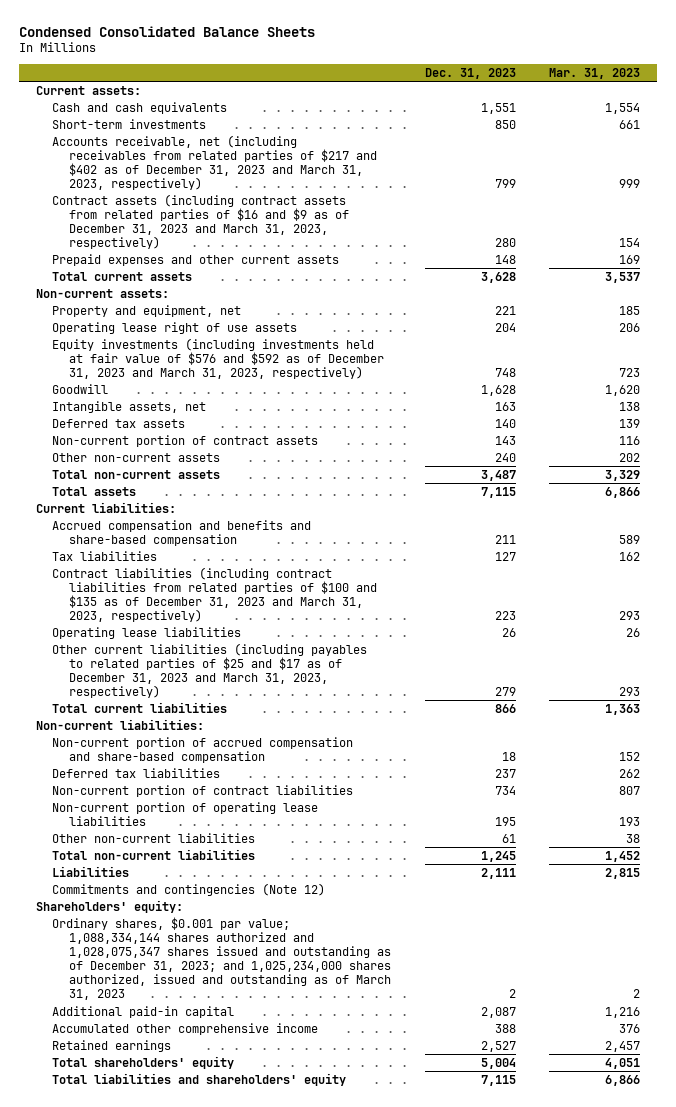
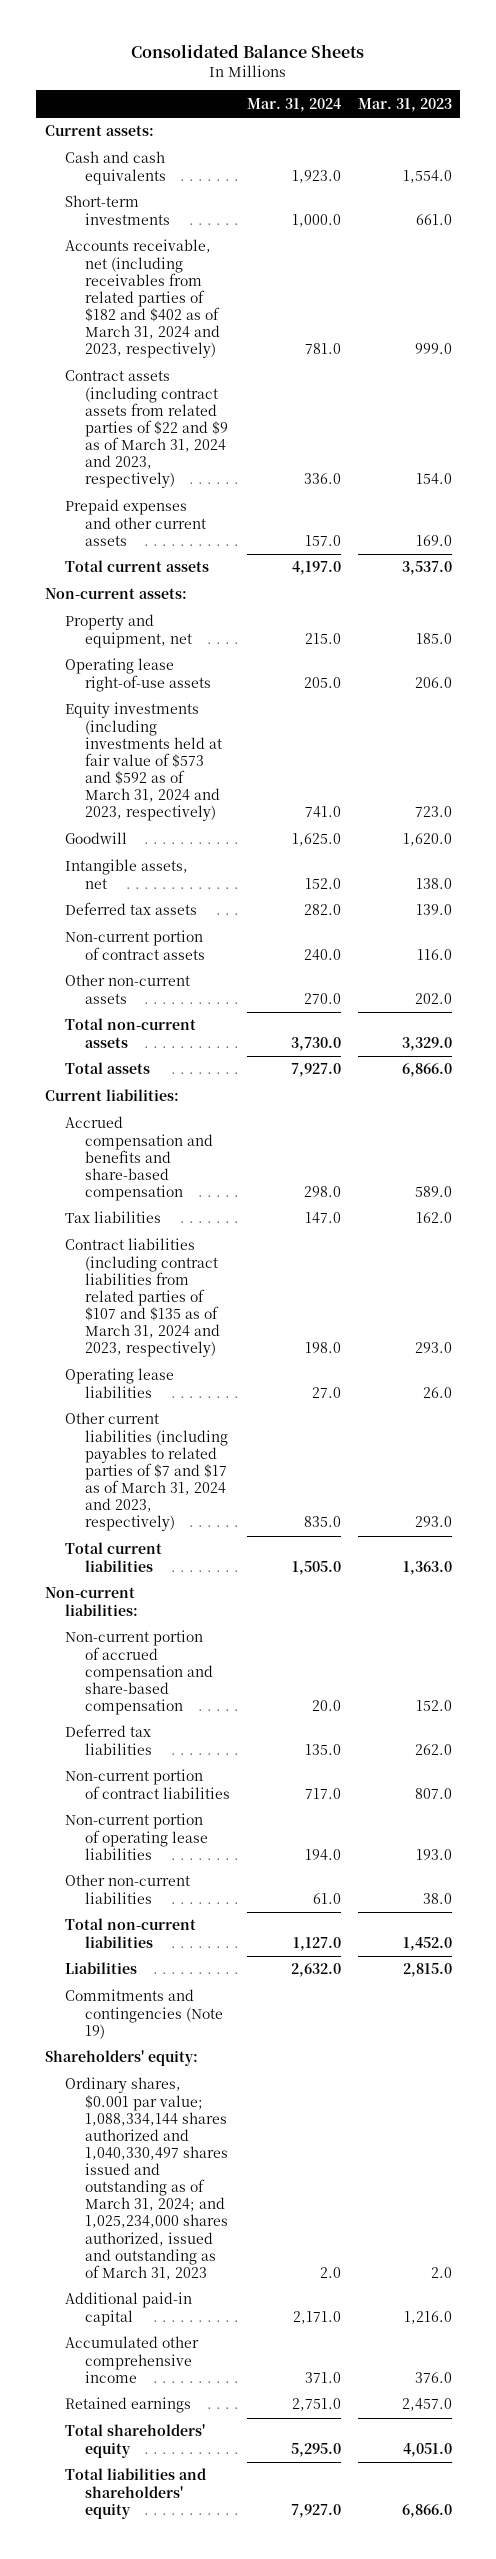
- Condensed Consolidated Balance Sheets
+ Consolidated Balance Sheets
- | Dec. 31, 2023 | Mar. 31, 2023
+ | Mar. 31, 2024 | Mar. 31, 2023
- Cash and cash equivalents | 1,551 | 1,554
- Short-term investments | 850 | 661
- Accounts receivable, net (including receivables from related parties of $217 and $402 as of December 31, 2023 and March 31, 2023, respectively) | 799 | 999
- Contract assets (including contract assets from related parties of $16 and $9 as of December 31, 2023 and March 31, 2023, respectively) | 280 | 154
- Prepaid expenses and other current assets | 148 | 169
- Total current assets | 3,628 | 3,537
+ Cash and cash equivalents | 1,923.0 | 1,554.0
+ Short-term investments | 1,000.0 | 661.0
+ Accounts receivable, net (including receivables from related parties of $182 and $402 as of March 31, 2024 and 2023, respectively) | 781.0 | 999.0
+ Contract assets (including contract assets from related parties of $22 and $9 as of March 31, 2024 and 2023, respectively) | 336.0 | 154.0
+ Prepaid expenses and other current assets | 157.0 | 169.0
+ Total current assets | 4,197.0 | 3,537.0
- Property and equipment, net | 221 | 185
- Operating lease right of use assets | 204 | 206
- Equity investments (including investments held at fair value of $576 and $592 as of December 31, 2023 and March 31, 2023, respectively) | 748 | 723
- Goodwill | 1,628 | 1,620
- Intangible assets, net | 163 | 138
- Deferred tax assets | 140 | 139
- Non-current portion of contract assets | 143 | 116
- Other non-current assets | 240 | 202
- Total non-current assets | 3,487 | 3,329
- Total assets | 7,115 | 6,866
+ Property and equipment, net | 215.0 | 185.0
+ Operating lease right-of-use assets | 205.0 | 206.0
+ Equity investments (including investments held at fair value of $573 and $592 as of March 31, 2024 and 2023, respectively) | 741.0 | 723.0
+ Goodwill | 1,625.0 | 1,620.0
+ Intangible assets, net | 152.0 | 138.0
+ Deferred tax assets | 282.0 | 139.0
+ Non-current portion of contract assets | 240.0 | 116.0
+ Other non-current assets | 270.0 | 202.0
+ Total non-current assets | 3,730.0 | 3,329.0
+ Total assets | 7,927.0 | 6,866.0
- Accrued compensation and benefits and share-based compensation | 211 | 589
- Tax liabilities | 127 | 162
- Contract liabilities (including contract liabilities from related parties of $100 and $135 as of December 31, 2023 and March 31, 2023, respectively) | 223 | 293
- Operating lease liabilities | 26 | 26
- Other current liabilities (including payables to related parties of $25 and $17 as of December 31, 2023 and March 31, 2023, respectively) | 279 | 293
- Total current liabilities | 866 | 1,363
+ Accrued compensation and benefits and share-based compensation | 298.0 | 589.0
+ Tax liabilities | 147.0 | 162.0
+ Contract liabilities (including contract liabilities from related parties of $107 and $135 as of March 31, 2024 and 2023, respectively) | 198.0 | 293.0
+ Operating lease liabilities | 27.0 | 26.0
+ Other current liabilities (including payables to related parties of $7 and $17 as of March 31, 2024 and 2023, respectively) | 835.0 | 293.0
+ Total current liabilities | 1,505.0 | 1,363.0
- Non-current portion of accrued compensation and share-based compensation | 18 | 152
- Deferred tax liabilities | 237 | 262
- Non-current portion of contract liabilities | 734 | 807
- Non-current portion of operating lease liabilities | 195 | 193
- Other non-current liabilities | 61 | 38
- Total non-current liabilities | 1,245 | 1,452
- Liabilities | 2,111 | 2,815
- Commitments and contingencies (Note 12)
+ Non-current portion of accrued compensation and share-based compensation | 20.0 | 152.0
+ Deferred tax liabilities | 135.0 | 262.0
+ Non-current portion of contract liabilities | 717.0 | 807.0
+ Non-current portion of operating lease liabilities | 194.0 | 193.0
+ Other non-current liabilities | 61.0 | 38.0
+ Total non-current liabilities | 1,127.0 | 1,452.0
+ Liabilities | 2,632.0 | 2,815.0
+ Commitments and contingencies (Note 19)
- Ordinary shares, $0.001 par value; 1,088,334,144 shares authorized and 1,028,075,347 shares issued and outstanding as of December 31, 2023; and 1,025,234,000 shares authorized, issued and outstanding as of March 31, 2023 | 2 | 2
- Additional paid-in capital | 2,087 | 1,216
- Accumulated other comprehensive income | 388 | 376
- Retained earnings | 2,527 | 2,457
- Total shareholders' equity | 5,004 | 4,051
- Total liabilities and shareholders' equity | 7,115 | 6,866
+ Ordinary shares, $0.001 par value; 1,088,334,144 shares authorized and 1,040,330,497 shares issued and outstanding as of March 31, 2024; and 1,025,234,000 shares authorized, issued and outstanding as of March 31, 2023 | 2.0 | 2.0
+ Additional paid-in capital | 2,171.0 | 1,216.0
+ Accumulated other comprehensive income | 371.0 | 376.0
+ Retained earnings | 2,751.0 | 2,457.0
+ Total shareholders' equity | 5,295.0 | 4,051.0
+ Total liabilities and shareholders' equity | 7,927.0 | 6,866.0

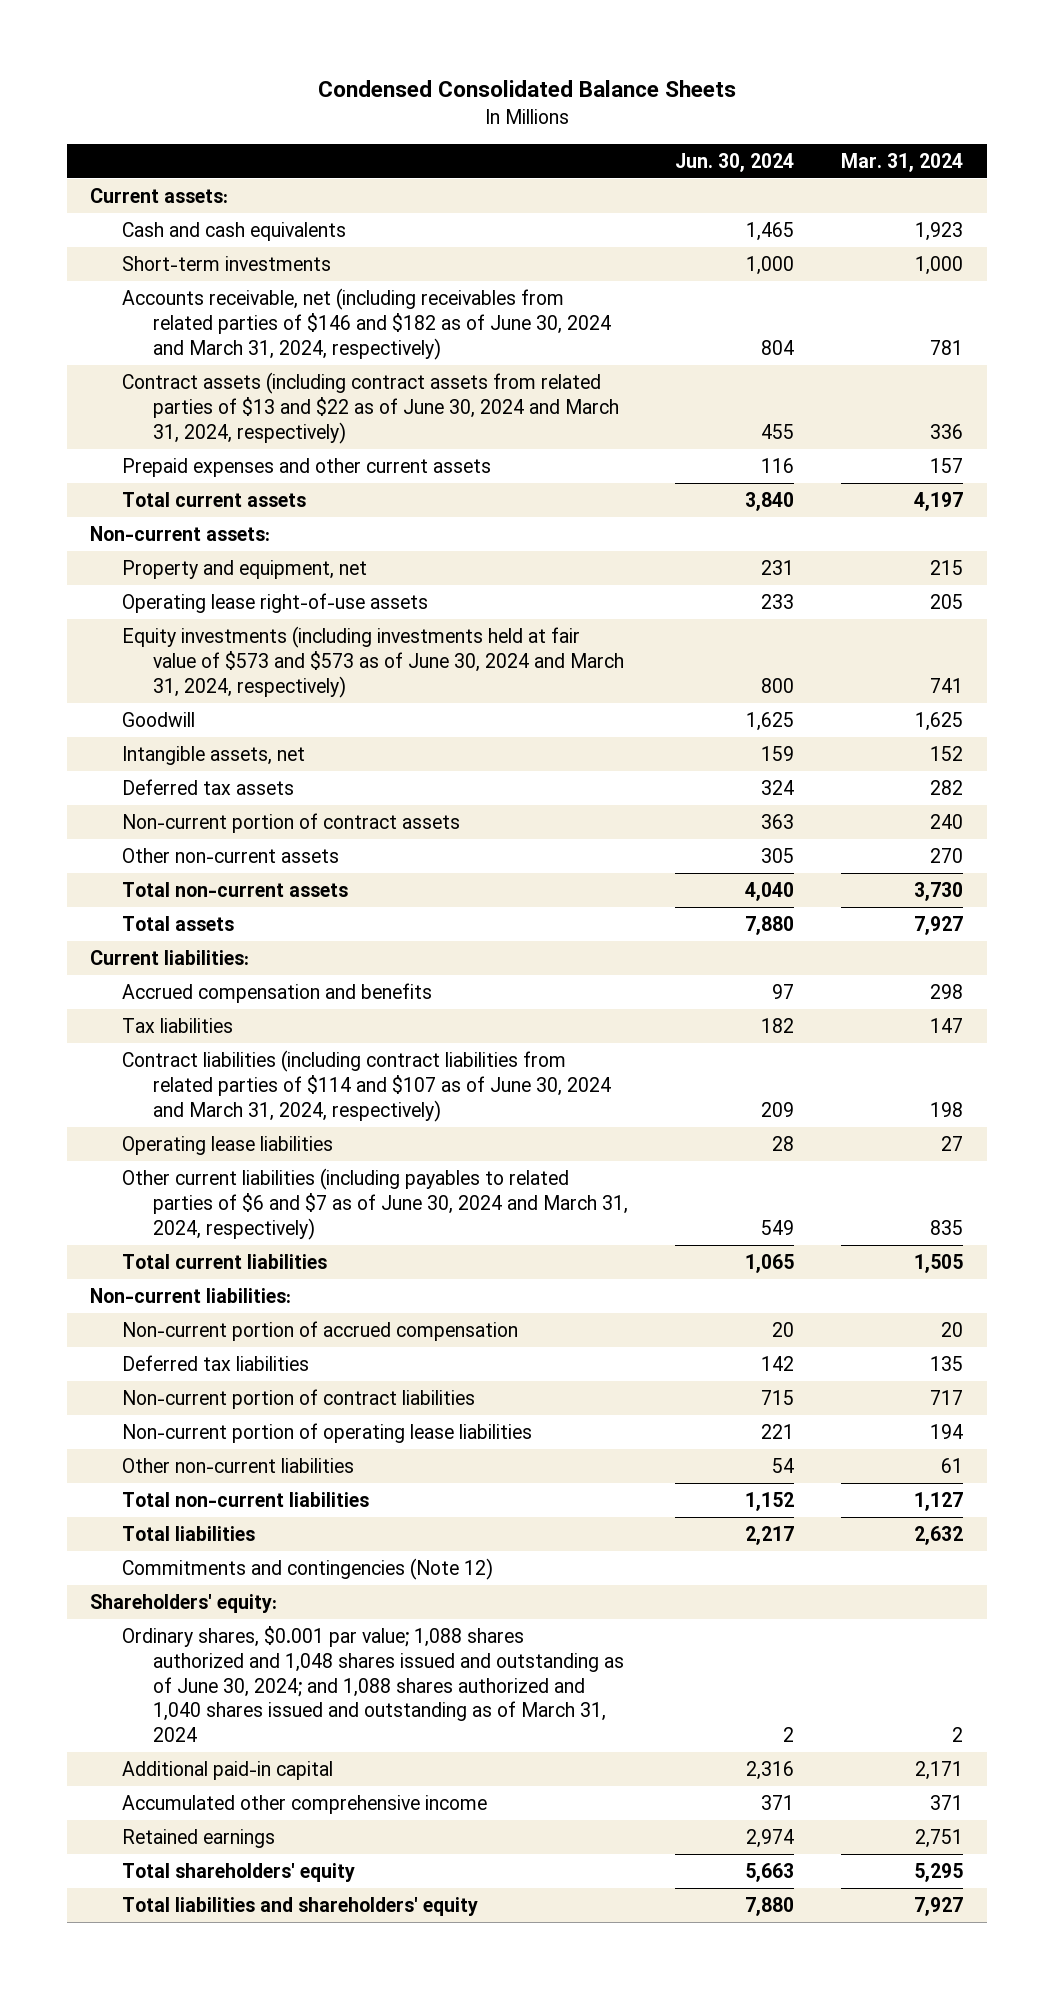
- Consolidated Balance Sheets
+ Condensed Consolidated Balance Sheets
- | Mar. 31, 2024 | Mar. 31, 2023
+ | Jun. 30, 2024 | Mar. 31, 2024
- Cash and cash equivalents | 1,923.0 | 1,554.0
- Short-term investments | 1,000.0 | 661.0
- Accounts receivable, net (including receivables from related parties of $182 and $402 as of March 31, 2024 and 2023, respectively) | 781.0 | 999.0
- Contract assets (including contract assets from related parties of $22 and $9 as of March 31, 2024 and 2023, respectively) | 336.0 | 154.0
- Prepaid expenses and other current assets | 157.0 | 169.0
- Total current assets | 4,197.0 | 3,537.0
+ Cash and cash equivalents | 1,465 | 1,923
+ Short-term investments | 1,000 | 1,000
+ Accounts receivable, net (including receivables from related parties of $146 and $182 as of June 30, 2024 and March 31, 2024, respectively) | 804 | 781
+ Contract assets (including contract assets from related parties of $13 and $22 as of June 30, 2024 and March 31, 2024, respectively) | 455 | 336
+ Prepaid expenses and other current assets | 116 | 157
+ Total current assets | 3,840 | 4,197
- Property and equipment, net | 215.0 | 185.0
- Operating lease right-of-use assets | 205.0 | 206.0
- Equity investments (including investments held at fair value of $573 and $592 as of March 31, 2024 and 2023, respectively) | 741.0 | 723.0
- Goodwill | 1,625.0 | 1,620.0
- Intangible assets, net | 152.0 | 138.0
- Deferred tax assets | 282.0 | 139.0
- Non-current portion of contract assets | 240.0 | 116.0
- Other non-current assets | 270.0 | 202.0
- Total non-current assets | 3,730.0 | 3,329.0
- Total assets | 7,927.0 | 6,866.0
+ Property and equipment, net | 231 | 215
+ Operating lease right-of-use assets | 233 | 205
+ Equity investments (including investments held at fair value of $573 and $573 as of June 30, 2024 and March 31, 2024, respectively) | 800 | 741
+ Goodwill | 1,625 | 1,625
+ Intangible assets, net | 159 | 152
+ Deferred tax assets | 324 | 282
+ Non-current portion of contract assets | 363 | 240
+ Other non-current assets | 305 | 270
+ Total non-current assets | 4,040 | 3,730
+ Total assets | 7,880 | 7,927
- Accrued compensation and benefits and share-based compensation | 298.0 | 589.0
- Tax liabilities | 147.0 | 162.0
- Contract liabilities (including contract liabilities from related parties of $107 and $135 as of March 31, 2024 and 2023, respectively) | 198.0 | 293.0
- Operating lease liabilities | 27.0 | 26.0
- Other current liabilities (including payables to related parties of $7 and $17 as of March 31, 2024 and 2023, respectively) | 835.0 | 293.0
- Total current liabilities | 1,505.0 | 1,363.0
+ Accrued compensation and benefits | 97 | 298
+ Tax liabilities | 182 | 147
+ Contract liabilities (including contract liabilities from related parties of $114 and $107 as of June 30, 2024 and March 31, 2024, respectively) | 209 | 198
+ Operating lease liabilities | 28 | 27
+ Other current liabilities (including payables to related parties of $6 and $7 as of June 30, 2024 and March 31, 2024, respectively) | 549 | 835
+ Total current liabilities | 1,065 | 1,505
- Non-current portion of accrued compensation and share-based compensation | 20.0 | 152.0
- Deferred tax liabilities | 135.0 | 262.0
- Non-current portion of contract liabilities | 717.0 | 807.0
- Non-current portion of operating lease liabilities | 194.0 | 193.0
- Other non-current liabilities | 61.0 | 38.0
- Total non-current liabilities | 1,127.0 | 1,452.0
- Liabilities | 2,632.0 | 2,815.0
- Commitments and contingencies (Note 19)
+ Non-current portion of accrued compensation | 20 | 20
+ Deferred tax liabilities | 142 | 135
+ Non-current portion of contract liabilities | 715 | 717
+ Non-current portion of operating lease liabilities | 221 | 194
+ Other non-current liabilities | 54 | 61
+ Total non-current liabilities | 1,152 | 1,127
+ Total liabilities | 2,217 | 2,632
+ Commitments and contingencies (Note 12)
- Ordinary shares, $0.001 par value; 1,088,334,144 shares authorized and 1,040,330,497 shares issued and outstanding as of March 31, 2024; and 1,025,234,000 shares authorized, issued and outstanding as of March 31, 2023 | 2.0 | 2.0
- Additional paid-in capital | 2,171.0 | 1,216.0
- Accumulated other comprehensive income | 371.0 | 376.0
- Retained earnings | 2,751.0 | 2,457.0
- Total shareholders' equity | 5,295.0 | 4,051.0
- Total liabilities and shareholders' equity | 7,927.0 | 6,866.0
+ Ordinary shares, $0.001 par value; 1,088 shares authorized and 1,048 shares issued and outstanding as of June 30, 2024; and 1,088 shares authorized and 1,040 shares issued and outstanding as of March 31, 2024 | 2 | 2
+ Additional paid-in capital | 2,316 | 2,171
+ Accumulated other comprehensive income | 371 | 371
+ Retained earnings | 2,974 | 2,751
+ Total shareholders' equity | 5,663 | 5,295
+ Total liabilities and shareholders' equity | 7,880 | 7,927

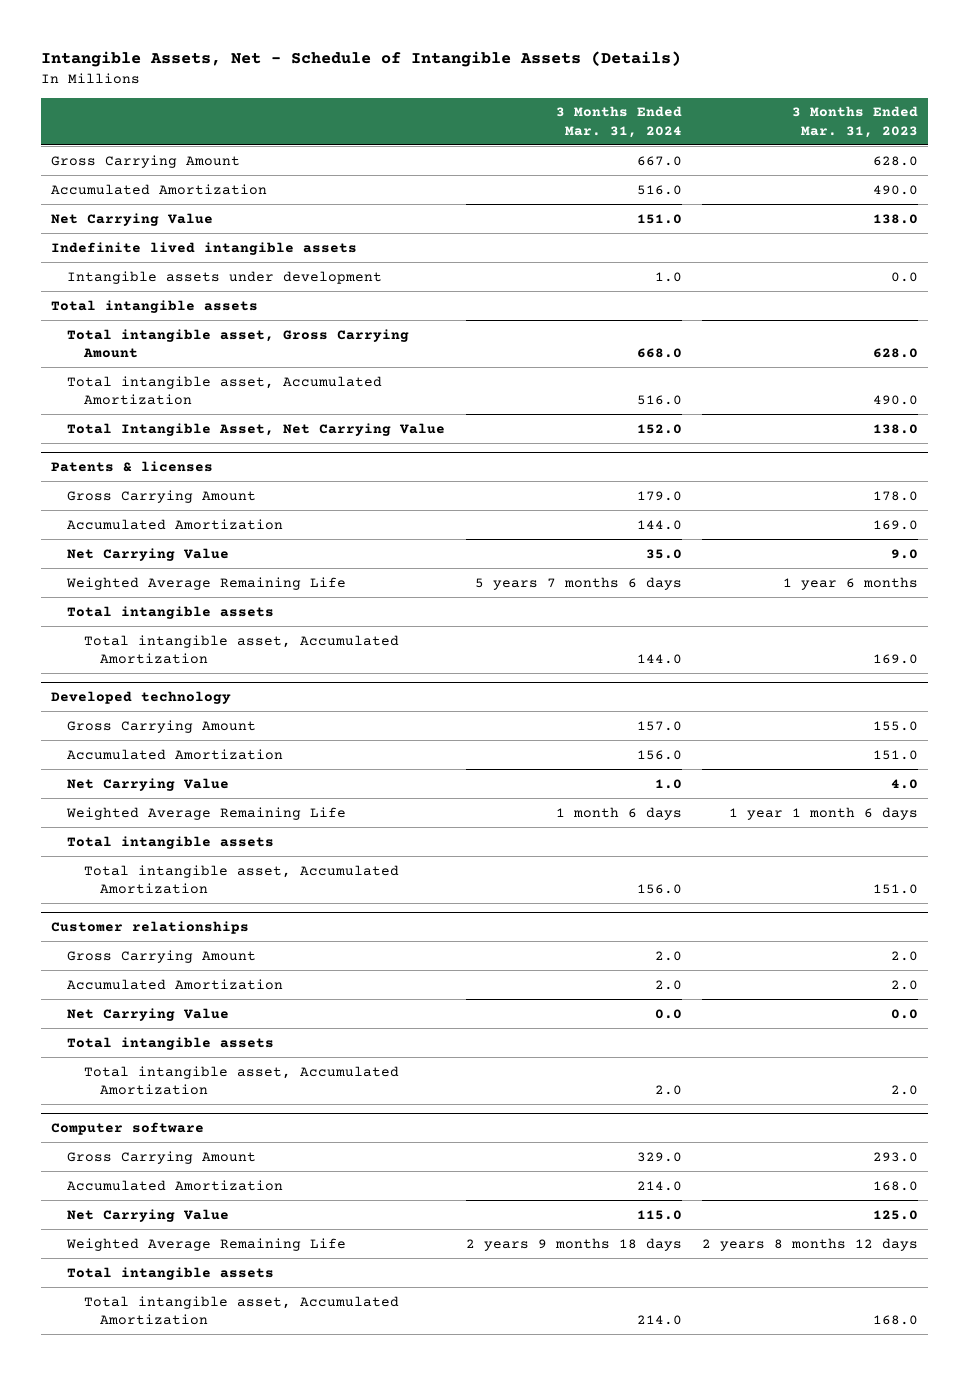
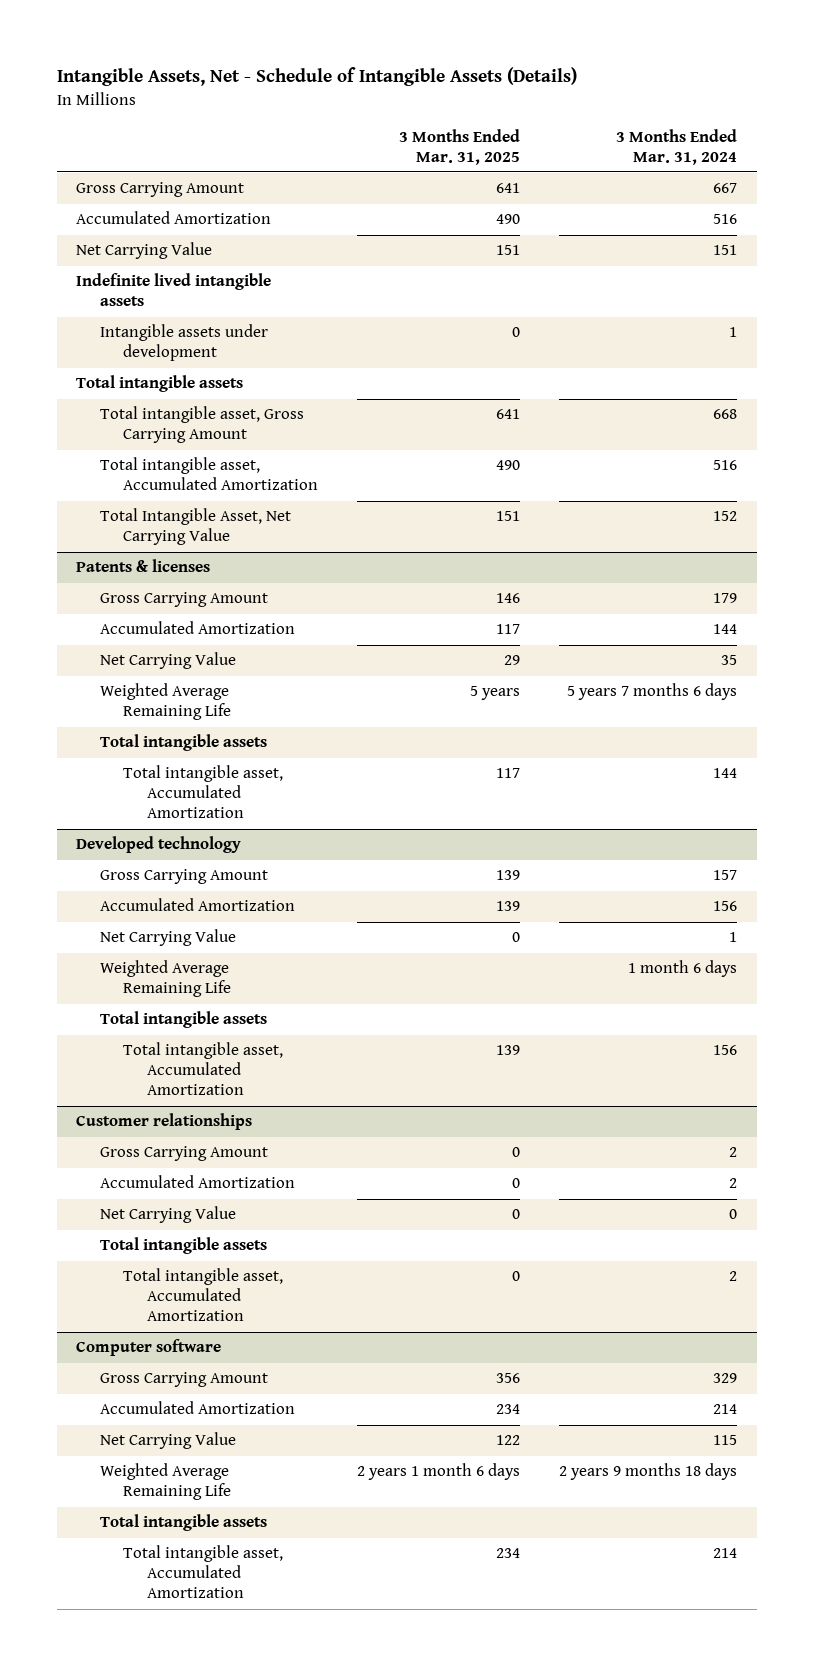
- | 3 Months Ended Mar. 31, 2024 | 3 Months Ended Mar. 31, 2023
+ | 3 Months Ended Mar. 31, 2025 | 3 Months Ended Mar. 31, 2024
- Gross Carrying Amount | 667.0 | 628.0
- Accumulated Amortization | 516.0 | 490.0
- Net Carrying Value | 151.0 | 138.0
+ Gross Carrying Amount | 641 | 667
+ Accumulated Amortization | 490 | 516
+ Net Carrying Value | 151 | 151
- Intangible assets under development | 1.0 | 0.0
+ Intangible assets under development | 0 | 1
- Total intangible asset, Gross Carrying Amount | 668.0 | 628.0
- Total intangible asset, Accumulated Amortization | 516.0 | 490.0
- Total Intangible Asset, Net Carrying Value | 152.0 | 138.0
+ Total intangible asset, Gross Carrying Amount | 641 | 668
+ Total intangible asset, Accumulated Amortization | 490 | 516
+ Total Intangible Asset, Net Carrying Value | 151 | 152
@ Patents & licenses
- Gross Carrying Amount | 179.0 | 178.0
- Accumulated Amortization | 144.0 | 169.0
- Net Carrying Value | 35.0 | 9.0
+ Gross Carrying Amount | 146 | 179
+ Accumulated Amortization | 117 | 144
+ Net Carrying Value | 29 | 35
- Total intangible asset, Accumulated Amortization | 144.0 | 169.0
+ Total intangible asset, Accumulated Amortization | 117 | 144
@ Developed technology
- Gross Carrying Amount | 157.0 | 155.0
- Accumulated Amortization | 156.0 | 151.0
- Net Carrying Value | 1.0 | 4.0
+ Gross Carrying Amount | 139 | 157
+ Accumulated Amortization | 139 | 156
+ Net Carrying Value | 0 | 1
- Total intangible asset, Accumulated Amortization | 156.0 | 151.0
+ Total intangible asset, Accumulated Amortization | 139 | 156
@ Customer relationships
- Gross Carrying Amount | 2.0 | 2.0
- Accumulated Amortization | 2.0 | 2.0
- Net Carrying Value | 0.0 | 0.0
+ Gross Carrying Amount | 0 | 2
+ Accumulated Amortization | 0 | 2
+ Net Carrying Value | 0 | 0
- Total intangible asset, Accumulated Amortization | 2.0 | 2.0
+ Total intangible asset, Accumulated Amortization | 0 | 2
@ Computer software
- Gross Carrying Amount | 329.0 | 293.0
- Accumulated Amortization | 214.0 | 168.0
- Net Carrying Value | 115.0 | 125.0
+ Gross Carrying Amount | 356 | 329
+ Accumulated Amortization | 234 | 214
+ Net Carrying Value | 122 | 115
- Total intangible asset, Accumulated Amortization | 214.0 | 168.0
+ Total intangible asset, Accumulated Amortization | 234 | 214

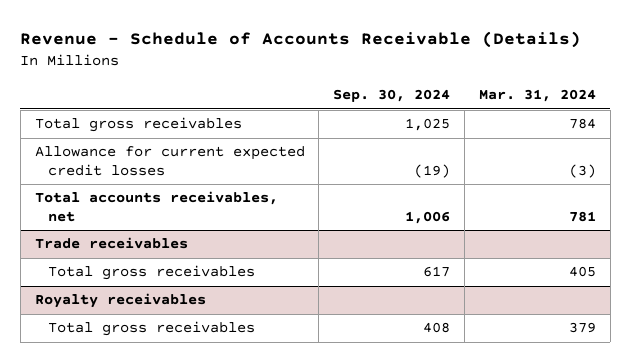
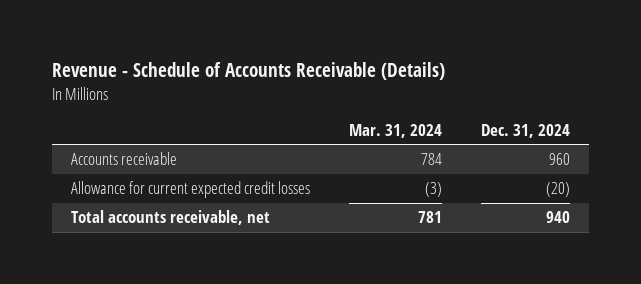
- | Sep. 30, 2024 | Mar. 31, 2024
+ | Mar. 31, 2024 | Dec. 31, 2024
- Total gross receivables | 1,025 | 784
+ Accounts receivable | 784 | 960
- Total accounts receivables, net | 1,006 | 781
- Trade receivables
- Total gross receivables | 617 | 405
- Royalty receivables
- Total gross receivables | 408 | 379
+ Total accounts receivable, net | 781 | 940

